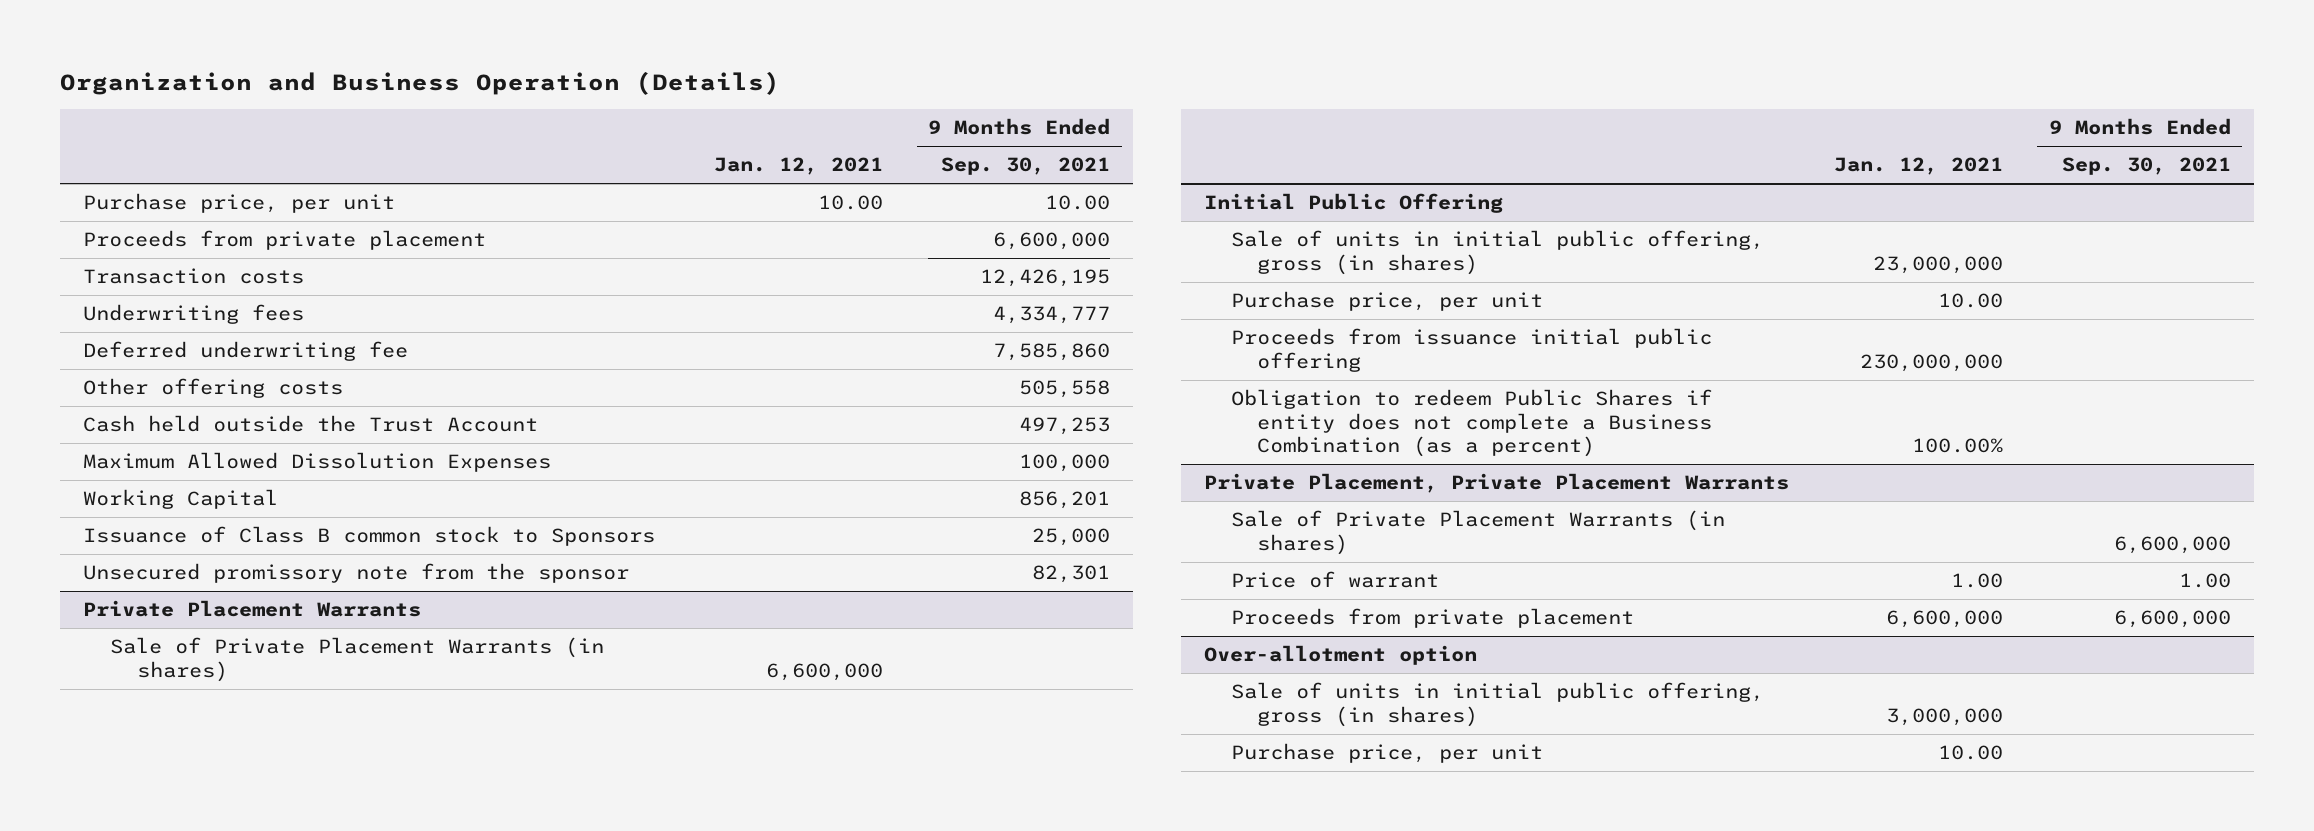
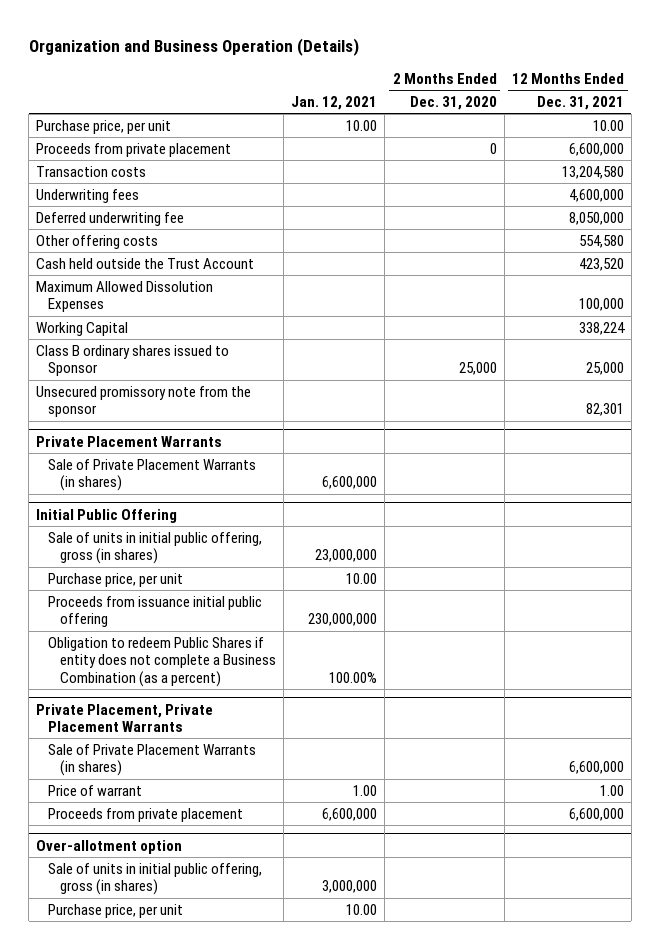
- | Jan. 12, 2021 | 9 Months Ended Sep. 30, 2021
+ | Jan. 12, 2021 | 2 Months Ended Dec. 31, 2020 | 12 Months Ended Dec. 31, 2021
- Issuance of Class B common stock to Sponsors | | 25,000
+ Class B ordinary shares issued to Sponsor | | 25,000 | 25,000

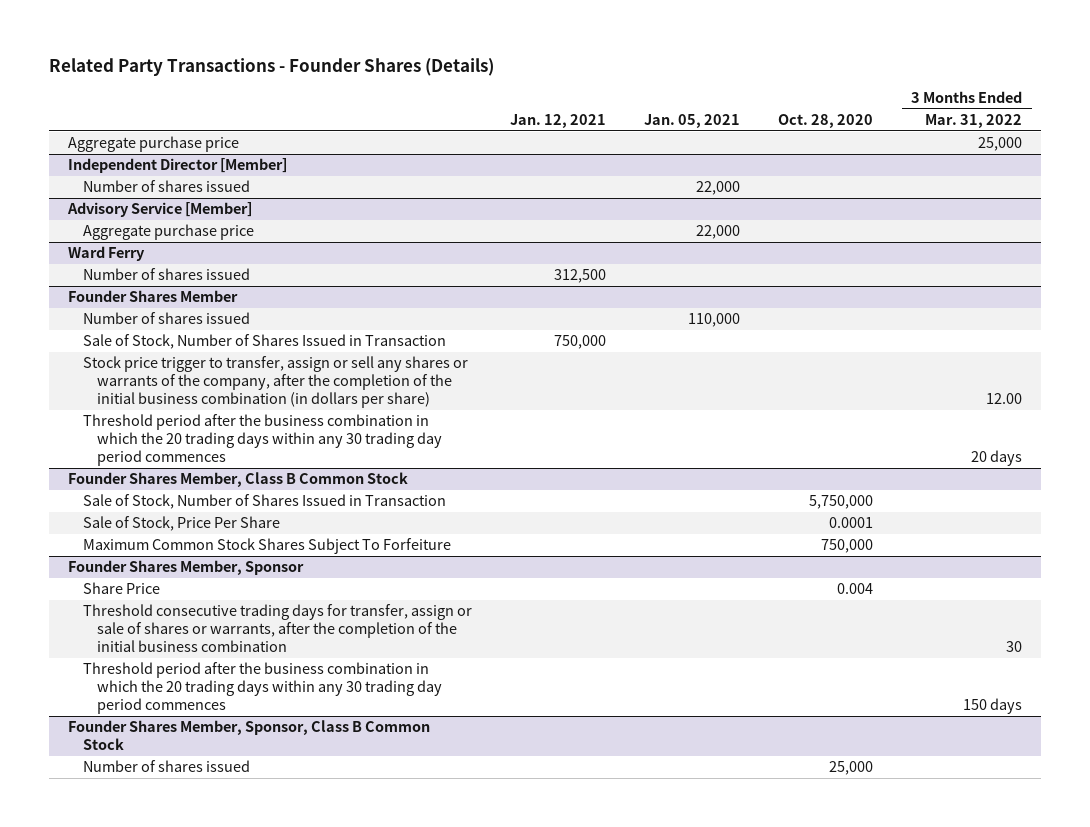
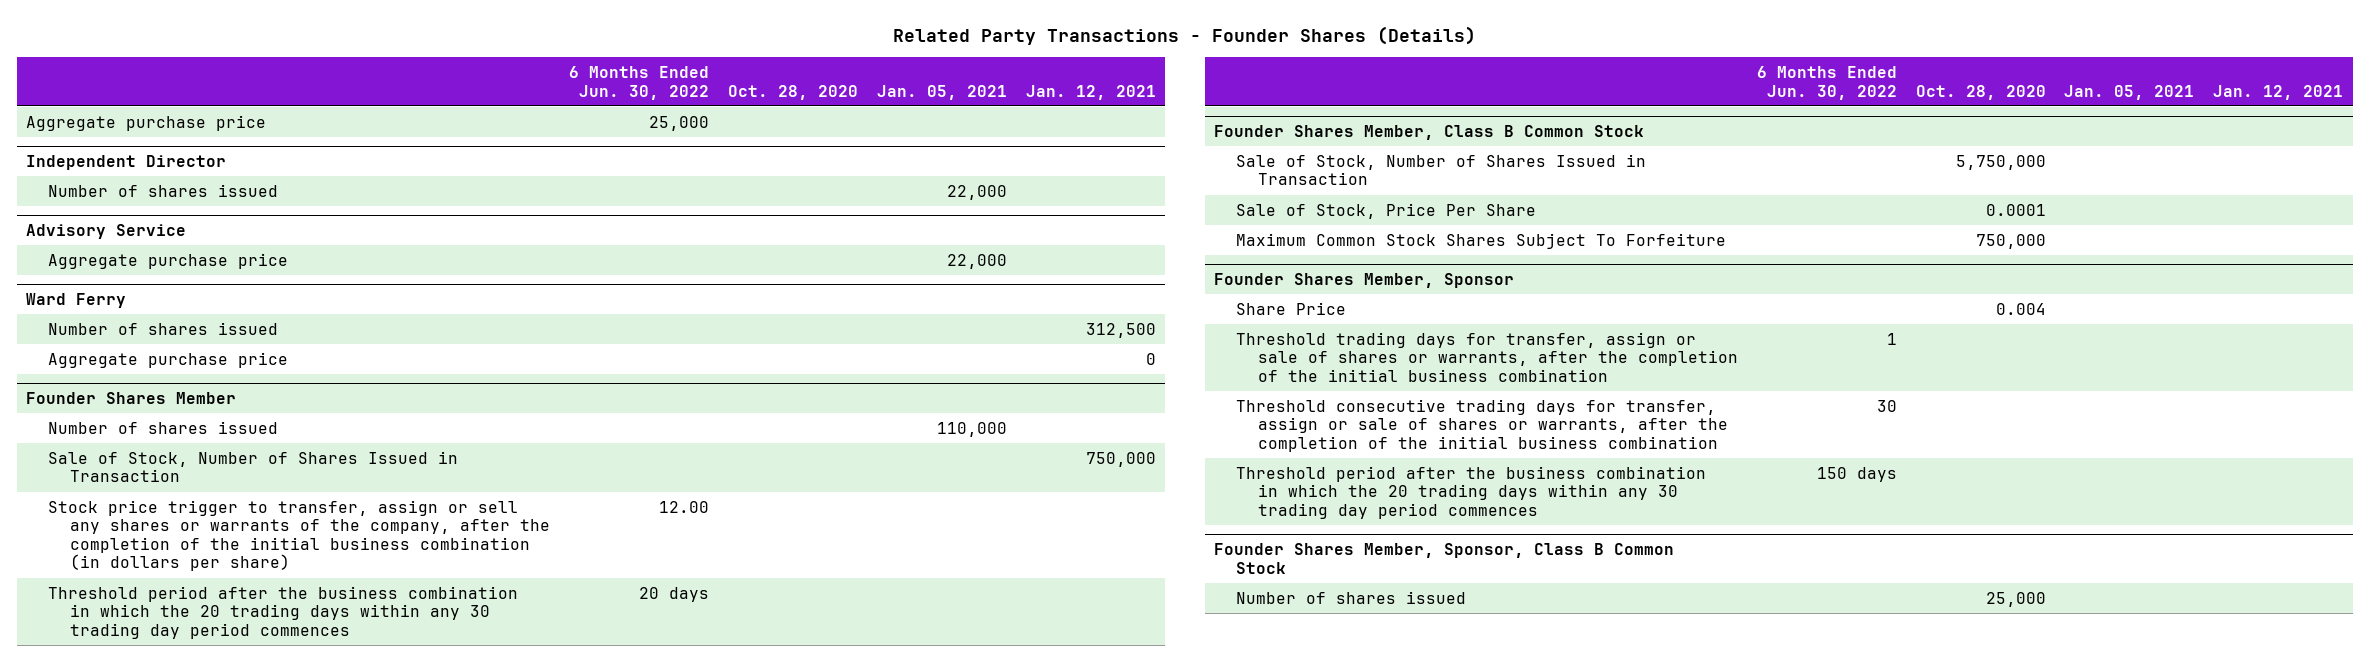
- | Jan. 12, 2021 | Jan. 05, 2021 | Oct. 28, 2020 | 3 Months Ended Mar. 31, 2022
+ | 6 Months Ended Jun. 30, 2022 | Oct. 28, 2020 | Jan. 05, 2021 | Jan. 12, 2021
- Independent Director [Member]
+ Independent Director
- Advisory Service [Member]
+ Advisory Service
@ Ward Ferry
+ Aggregate purchase price | | | | 0
@ Founder Shares Member, Sponsor
+ Threshold trading days for transfer, assign or sale of shares or warrants, after the completion of the initial business combination | 1 | | |

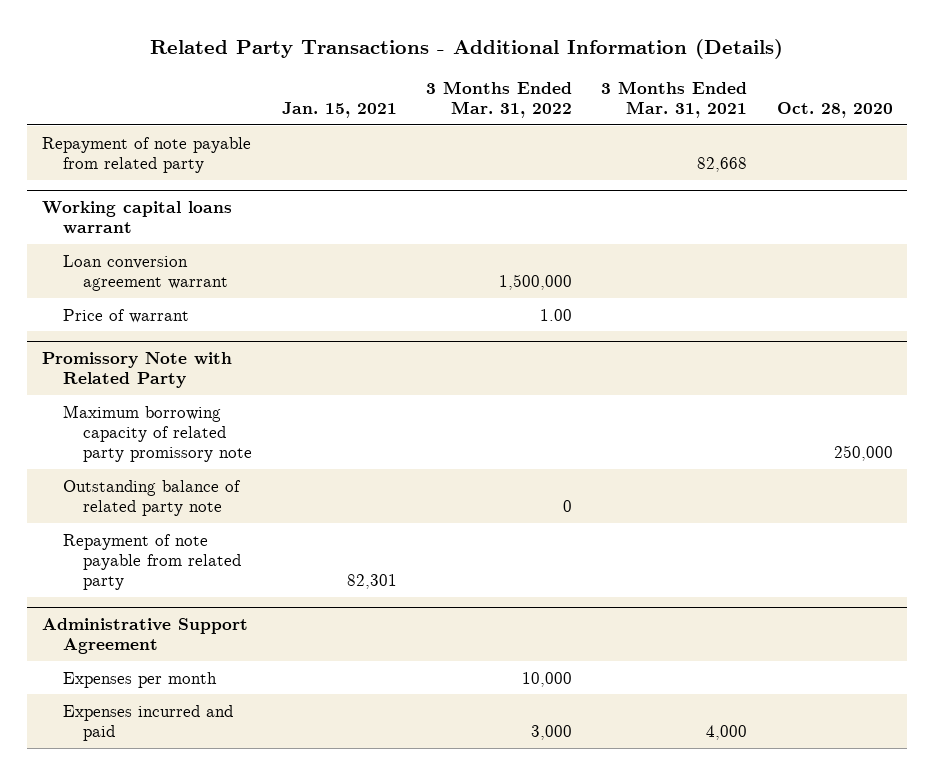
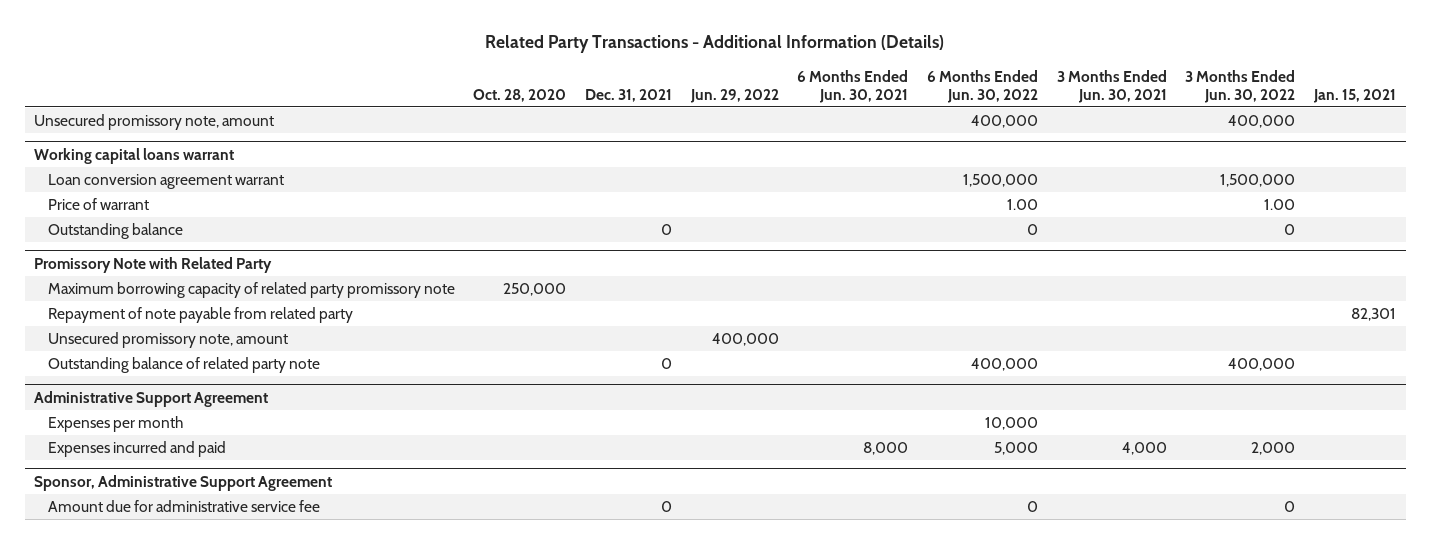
- | Jan. 15, 2021 | 3 Months Ended Mar. 31, 2022 | 3 Months Ended Mar. 31, 2021 | Oct. 28, 2020
+ | Oct. 28, 2020 | Dec. 31, 2021 | Jun. 29, 2022 | 6 Months Ended Jun. 30, 2021 | 6 Months Ended Jun. 30, 2022 | 3 Months Ended Jun. 30, 2021 | 3 Months Ended Jun. 30, 2022 | Jan. 15, 2021
- Repayment of note payable from related party | | | 82,668 |
+ Unsecured promissory note, amount | | | | | 400,000 | | 400,000 |
@ Working capital loans warrant
+ Outstanding balance | | 0 | | | 0 | | 0 |
@ Promissory Note with Related Party
+ Unsecured promissory note, amount | | | 400,000 | | | | |
moved down: Outstanding balance of related party note | | 0 | | | 400,000 | | 400,000 |
+ Sponsor, Administrative Support Agreement
+ Amount due for administrative service fee | | 0 | | | 0 | | 0 |

